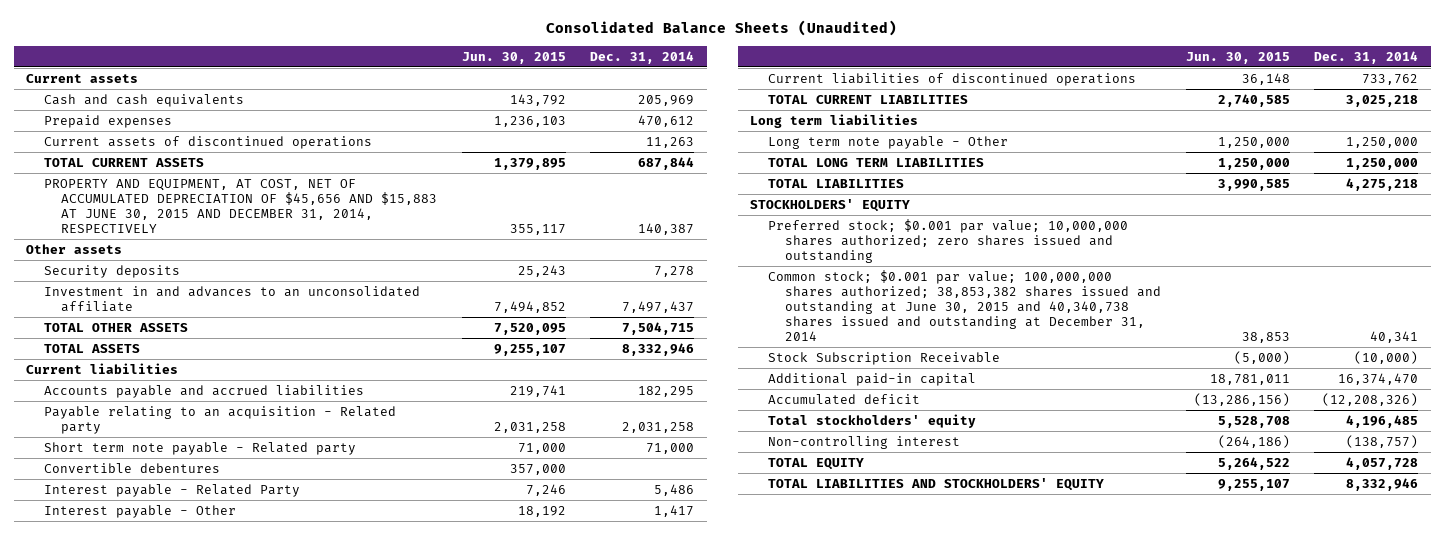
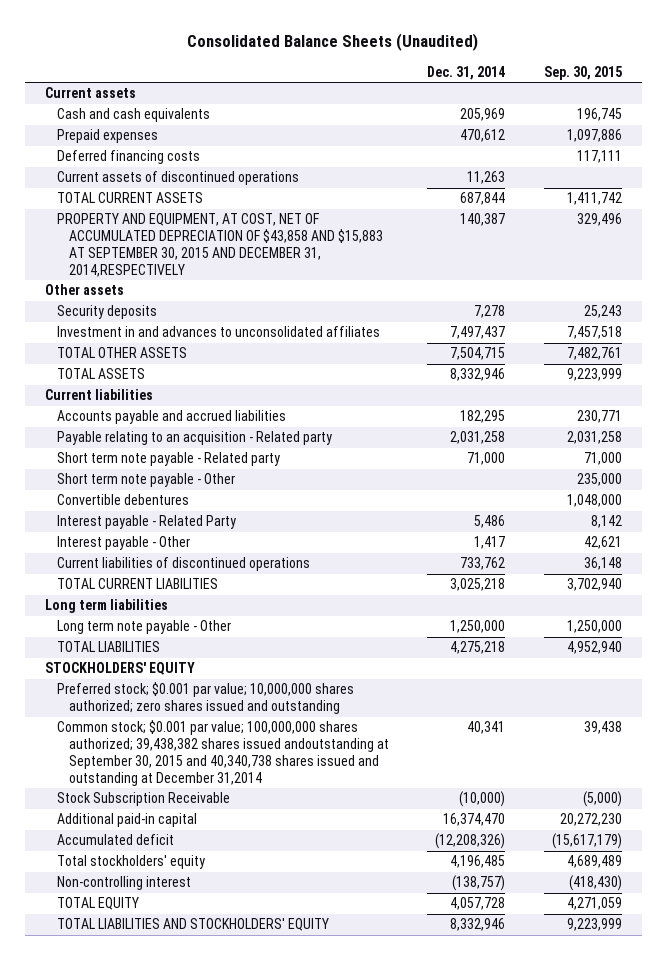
- | Jun. 30, 2015 | Dec. 31, 2014
+ | Dec. 31, 2014 | Sep. 30, 2015
+ Deferred financing costs | | 117,111
- PROPERTY AND EQUIPMENT, AT COST, NET OF ACCUMULATED DEPRECIATION OF $45,656 AND $15,883 AT JUNE 30, 2015 AND DECEMBER 31, 2014, RESPECTIVELY | 355,117 | 140,387
+ PROPERTY AND EQUIPMENT, AT COST, NET OF ACCUMULATED DEPRECIATION OF $43,858 AND $15,883 AT SEPTEMBER 30, 2015 AND DECEMBER 31, 2014,RESPECTIVELY | 140,387 | 329,496
- Investment in and advances to an unconsolidated affiliate | 7,494,852 | 7,497,437
+ Investment in and advances to unconsolidated affiliates | 7,497,437 | 7,457,518
+ Short term note payable - Other | | 235,000
- TOTAL LONG TERM LIABILITIES | 1,250,000 | 1,250,000
- Common stock; $0.001 par value; 100,000,000 shares authorized; 38,853,382 shares issued and outstanding at June 30, 2015 and 40,340,738 shares issued and outstanding at December 31, 2014 | 38,853 | 40,341
+ Common stock; $0.001 par value; 100,000,000 shares authorized; 39,438,382 shares issued andoutstanding at September 30, 2015 and 40,340,738 shares issued and outstanding at December 31,2014 | 40,341 | 39,438

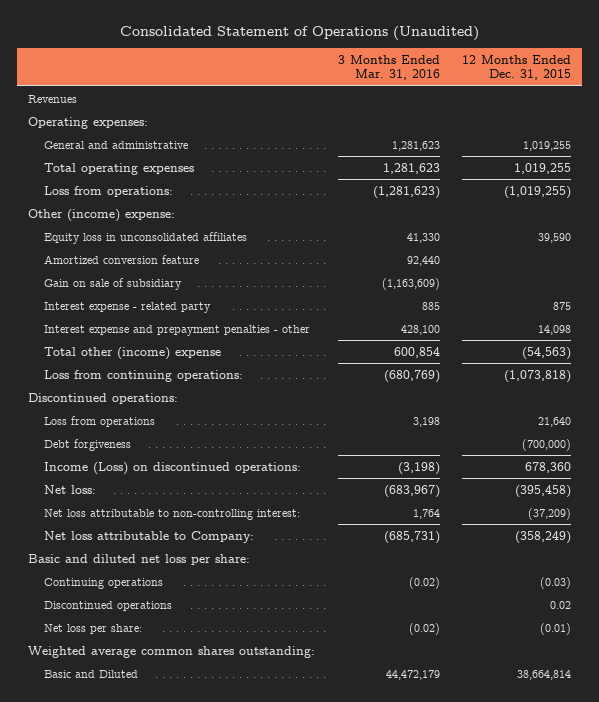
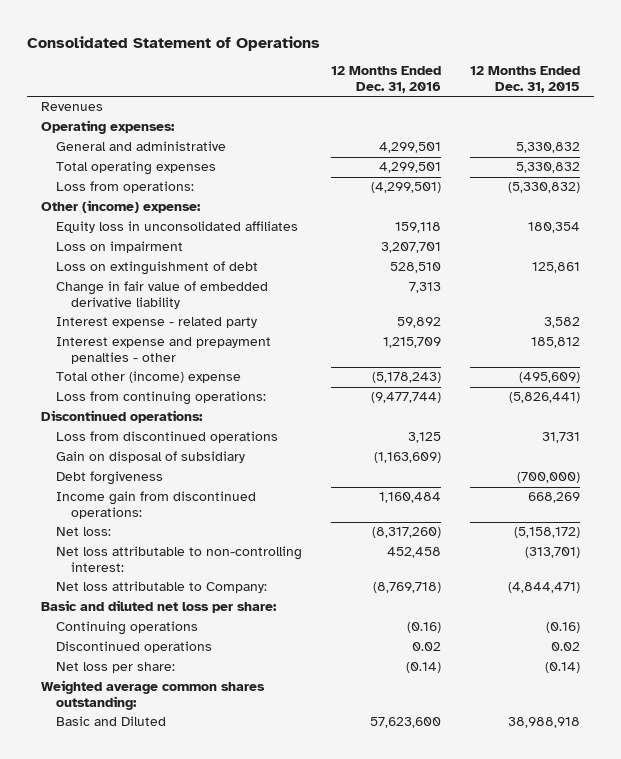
- Consolidated Statement of Operations (Unaudited)
+ Consolidated Statement of Operations
- | 3 Months Ended Mar. 31, 2016 | 12 Months Ended Dec. 31, 2015
+ | 12 Months Ended Dec. 31, 2016 | 12 Months Ended Dec. 31, 2015
- General and administrative | 1,281,623 | 1,019,255
- Total operating expenses | 1,281,623 | 1,019,255
- Loss from operations: | (1,281,623) | (1,019,255)
+ General and administrative | 4,299,501 | 5,330,832
+ Total operating expenses | 4,299,501 | 5,330,832
+ Loss from operations: | (4,299,501) | (5,330,832)
- Equity loss in unconsolidated affiliates | 41,330 | 39,590
- Amortized conversion feature | 92,440 |
- Gain on sale of subsidiary | (1,163,609) |
- Interest expense - related party | 885 | 875
- Interest expense and prepayment penalties - other | 428,100 | 14,098
- Total other (income) expense | 600,854 | (54,563)
- Loss from continuing operations: | (680,769) | (1,073,818)
+ Equity loss in unconsolidated affiliates | 159,118 | 180,354
+ Loss on impairment | 3,207,701 |
+ Loss on extinguishment of debt | 528,510 | 125,861
+ Change in fair value of embedded derivative liability | 7,313 |
+ Interest expense - related party | 59,892 | 3,582
+ Interest expense and prepayment penalties - other | 1,215,709 | 185,812
+ Total other (income) expense | (5,178,243) | (495,609)
+ Loss from continuing operations: | (9,477,744) | (5,826,441)
- Loss from operations | 3,198 | 21,640
+ Loss from discontinued operations | 3,125 | 31,731
+ Gain on disposal of subsidiary | (1,163,609) |
- Income (Loss) on discontinued operations: | (3,198) | 678,360
- Net loss: | (683,967) | (395,458)
- Net loss attributable to non-controlling interest: | 1,764 | (37,209)
- Net loss attributable to Company: | (685,731) | (358,249)
+ Income gain from discontinued operations: | 1,160,484 | 668,269
+ Net loss: | (8,317,260) | (5,158,172)
+ Net loss attributable to non-controlling interest: | 452,458 | (313,701)
+ Net loss attributable to Company: | (8,769,718) | (4,844,471)
- Continuing operations | (0.02) | (0.03)
+ Continuing operations | (0.16) | (0.16)
- Net loss per share: | (0.02) | (0.01)
+ Net loss per share: | (0.14) | (0.14)
- Basic and Diluted | 44,472,179 | 38,664,814
+ Basic and Diluted | 57,623,600 | 38,988,918

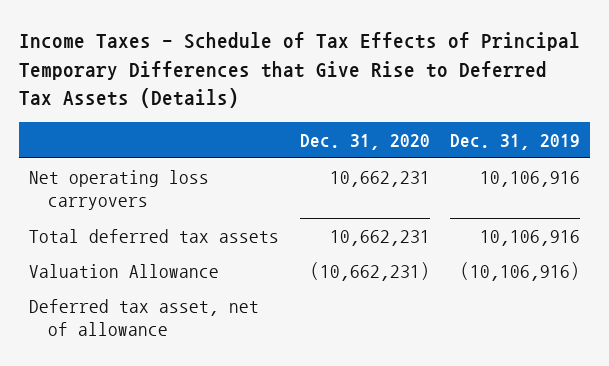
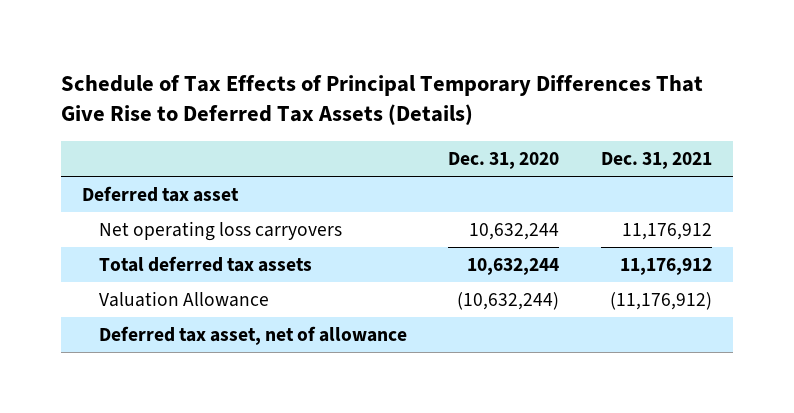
- Income Taxes - Schedule of Tax Effects of Principal Temporary Differences that Give Rise to Deferred Tax Assets (Details)
+ Schedule of Tax Effects of Principal Temporary Differences That Give Rise to Deferred Tax Assets (Details)
- | Dec. 31, 2020 | Dec. 31, 2019
+ | Dec. 31, 2020 | Dec. 31, 2021
- Net operating loss carryovers | 10,662,231 | 10,106,916
- Total deferred tax assets | 10,662,231 | 10,106,916
- Valuation Allowance | (10,662,231) | (10,106,916)
+ Deferred tax asset
+ Net operating loss carryovers | 10,632,244 | 11,176,912
+ Total deferred tax assets | 10,632,244 | 11,176,912
+ Valuation Allowance | (10,632,244) | (11,176,912)

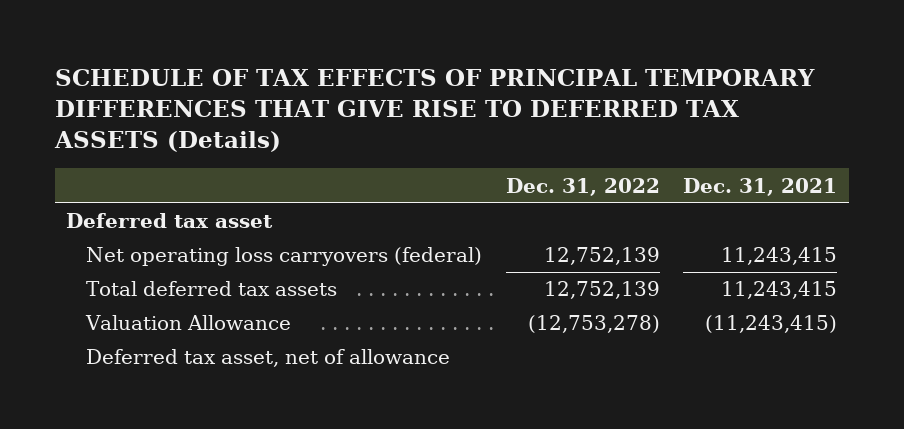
- Schedule of Tax Effects of Principal Temporary Differences That Give Rise to Deferred Tax Assets (Details)
+ SCHEDULE OF TAX EFFECTS OF PRINCIPAL TEMPORARY DIFFERENCES THAT GIVE RISE TO DEFERRED TAX ASSETS (Details)
- | Dec. 31, 2020 | Dec. 31, 2021
+ | Dec. 31, 2022 | Dec. 31, 2021
- Net operating loss carryovers | 10,632,244 | 11,176,912
- Total deferred tax assets | 10,632,244 | 11,176,912
- Valuation Allowance | (10,632,244) | (11,176,912)
+ Net operating loss carryovers (federal) | 12,752,139 | 11,243,415
+ Total deferred tax assets | 12,752,139 | 11,243,415
+ Valuation Allowance | (12,753,278) | (11,243,415)

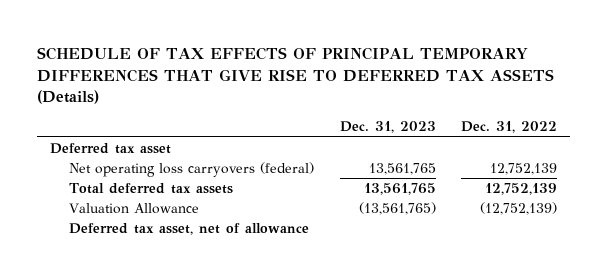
- | Dec. 31, 2022 | Dec. 31, 2021
+ | Dec. 31, 2023 | Dec. 31, 2022
- Valuation Allowance | (12,753,278) | (11,243,415)
+ Valuation Allowance | (13,561,765) | (12,752,139)

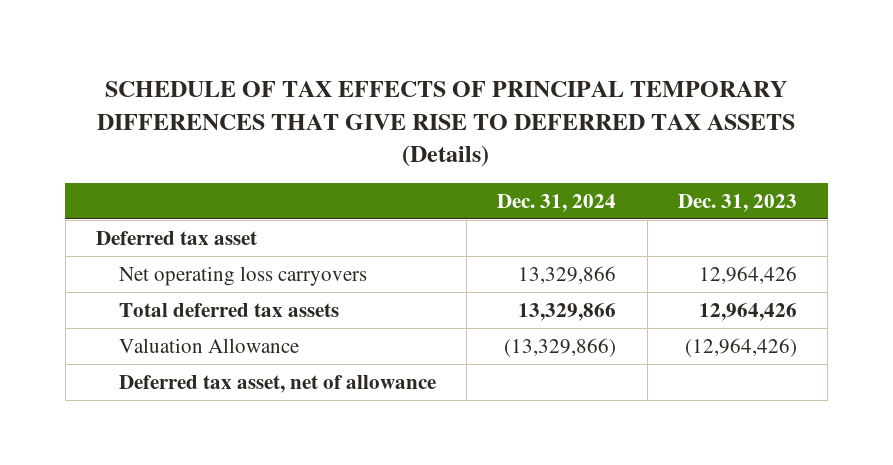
- | Dec. 31, 2023 | Dec. 31, 2022
+ | Dec. 31, 2024 | Dec. 31, 2023
- Net operating loss carryovers (federal) | 13,561,765 | 12,752,139
- Total deferred tax assets | 13,561,765 | 12,752,139
- Valuation Allowance | (13,561,765) | (12,752,139)
+ Net operating loss carryovers | 13,329,866 | 12,964,426
+ Total deferred tax assets | 13,329,866 | 12,964,426
+ Valuation Allowance | (13,329,866) | (12,964,426)

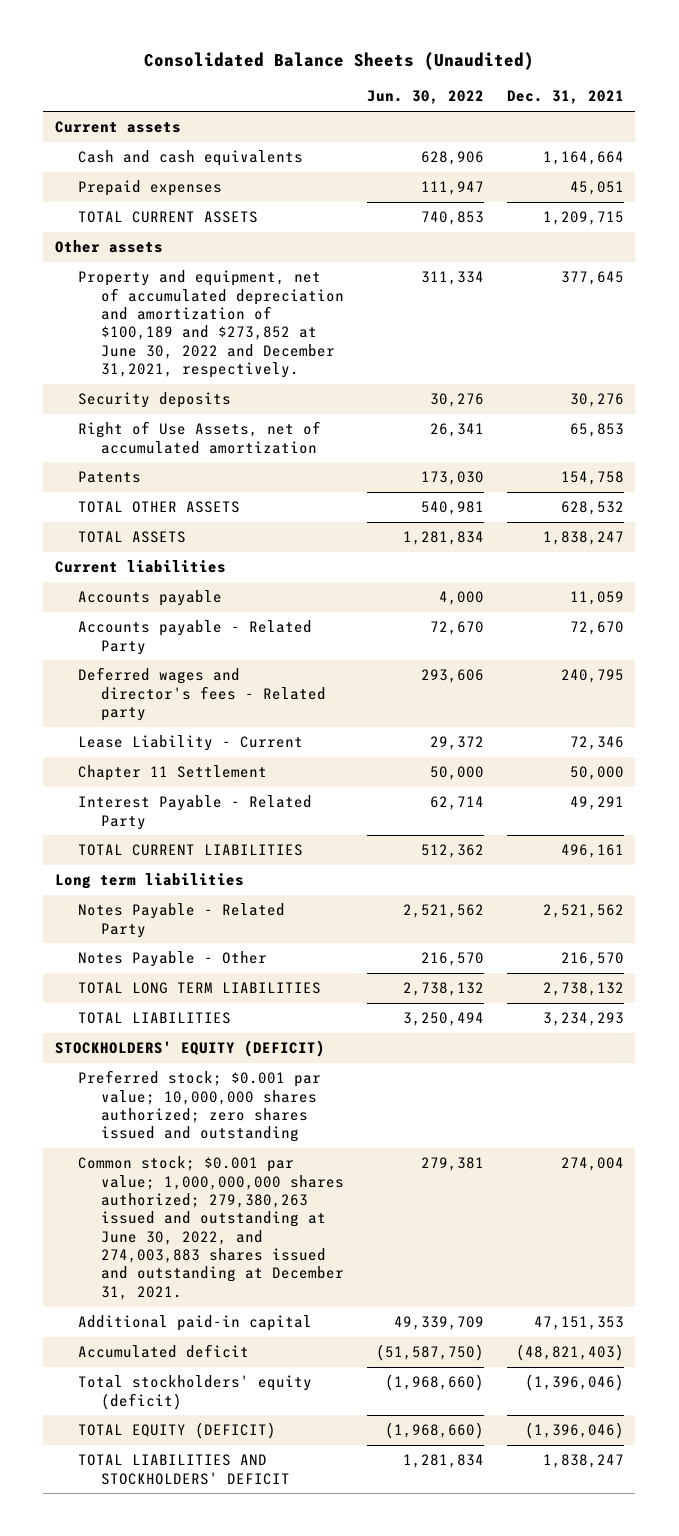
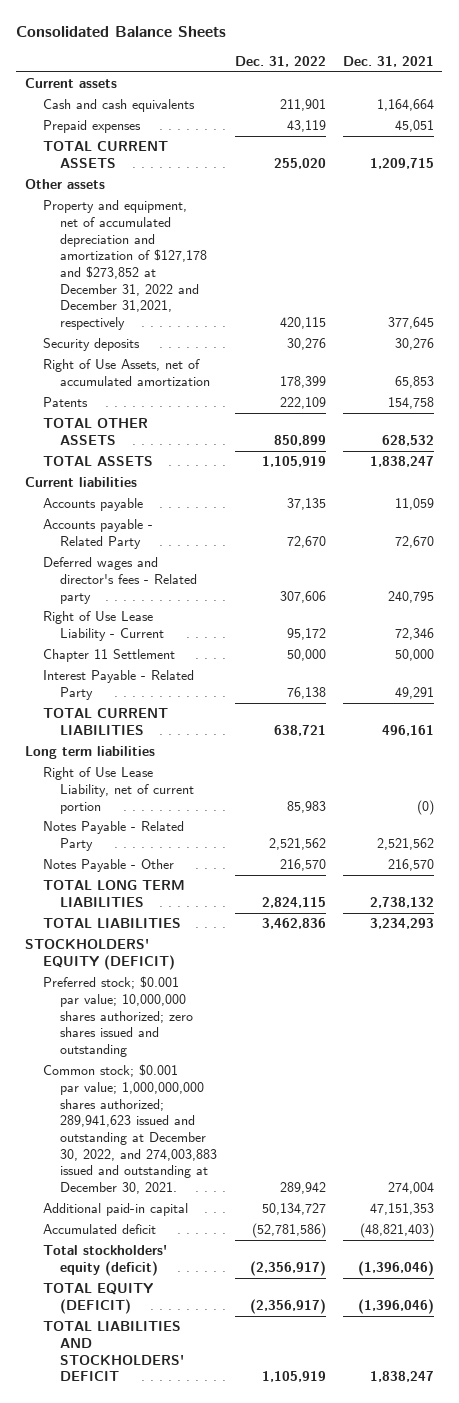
- Consolidated Balance Sheets (Unaudited)
+ Consolidated Balance Sheets
- | Jun. 30, 2022 | Dec. 31, 2021
+ | Dec. 31, 2022 | Dec. 31, 2021
- Property and equipment, net of accumulated depreciation and amortization of $100,189 and $273,852 at June 30, 2022 and December 31,2021, respectively. | 311,334 | 377,645
+ Property and equipment, net of accumulated depreciation and amortization of $127,178 and $273,852 at December 31, 2022 and December 31,2021, respectively | 420,115 | 377,645
- Lease Liability - Current | 29,372 | 72,346
+ Right of Use Lease Liability - Current | 95,172 | 72,346
+ Right of Use Lease Liability, net of current portion | 85,983 | (0)
- Common stock; $0.001 par value; 1,000,000,000 shares authorized; 279,380,263 issued and outstanding at June 30, 2022, and 274,003,883 shares issued and outstanding at December 31, 2021. | 279,381 | 274,004
+ Common stock; $0.001 par value; 1,000,000,000 shares authorized; 289,941,623 issued and outstanding at December 30, 2022, and 274,003,883 issued and outstanding at December 30, 2021. | 289,942 | 274,004

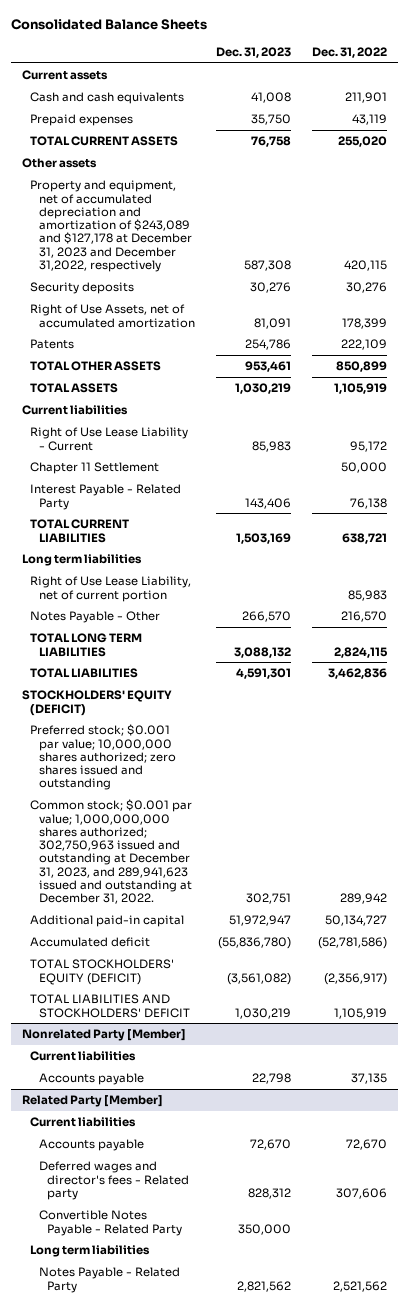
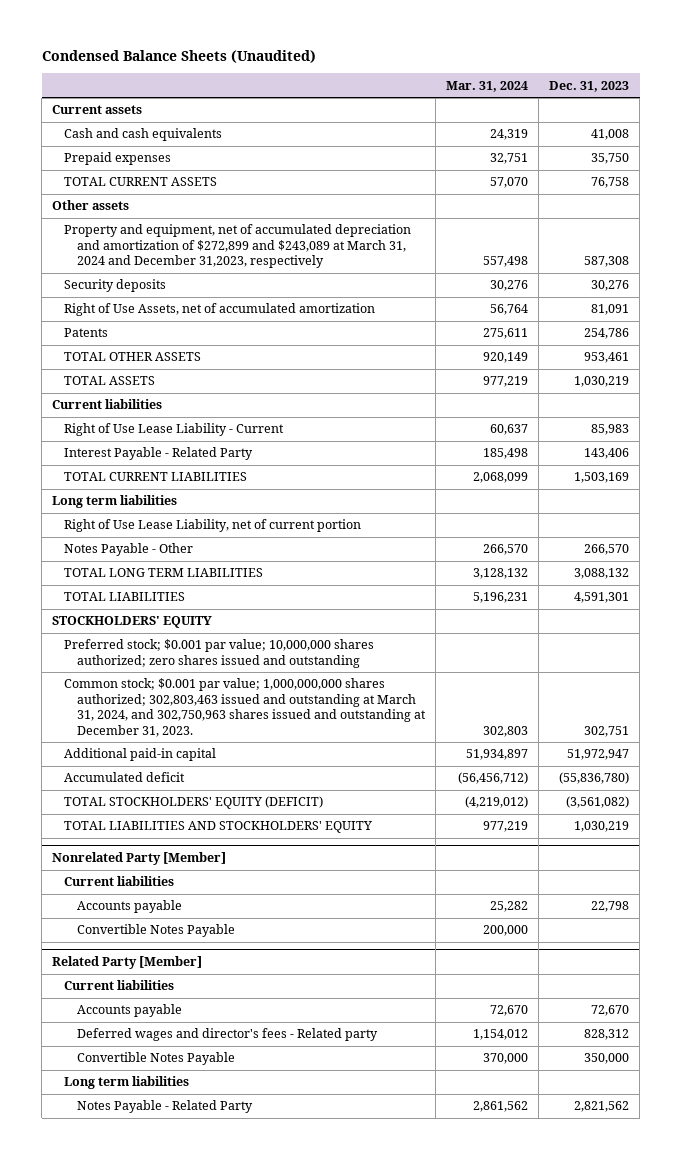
- Consolidated Balance Sheets
+ Condensed Balance Sheets (Unaudited)
- | Dec. 31, 2023 | Dec. 31, 2022
+ | Mar. 31, 2024 | Dec. 31, 2023
- Property and equipment, net of accumulated depreciation and amortization of $243,089 and $127,178 at December 31, 2023 and December 31,2022, respectively | 587,308 | 420,115
+ Property and equipment, net of accumulated depreciation and amortization of $272,899 and $243,089 at March 31, 2024 and December 31,2023, respectively | 557,498 | 587,308
- Chapter 11 Settlement | | 50,000
- STOCKHOLDERS' EQUITY (DEFICIT)
+ STOCKHOLDERS' EQUITY
- Common stock; $0.001 par value; 1,000,000,000 shares authorized; 302,750,963 issued and outstanding at December 31, 2023, and 289,941,623 issued and outstanding at December 31, 2022. | 302,751 | 289,942
+ Common stock; $0.001 par value; 1,000,000,000 shares authorized; 302,803,463 issued and outstanding at March 31, 2024, and 302,750,963 shares issued and outstanding at December 31, 2023. | 302,803 | 302,751
- TOTAL LIABILITIES AND STOCKHOLDERS' DEFICIT | 1,030,219 | 1,105,919
+ TOTAL LIABILITIES AND STOCKHOLDERS' EQUITY | 977,219 | 1,030,219
@ Nonrelated Party [Member]
+ Convertible Notes Payable | 200,000 |
@ Related Party [Member]
- Convertible Notes Payable - Related Party | 350,000 |
+ Convertible Notes Payable | 370,000 | 350,000

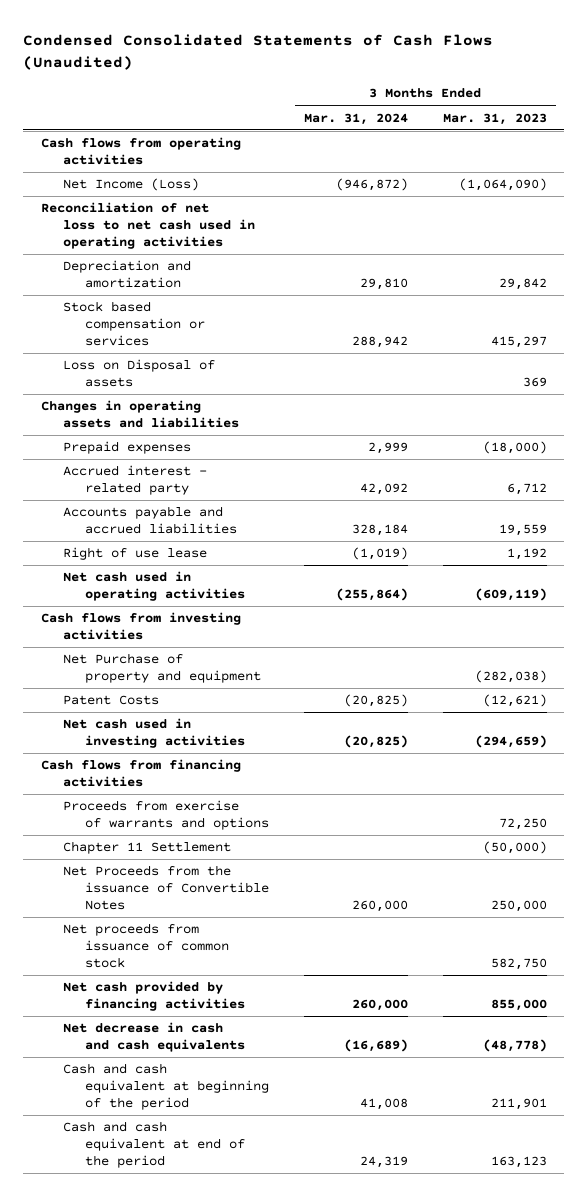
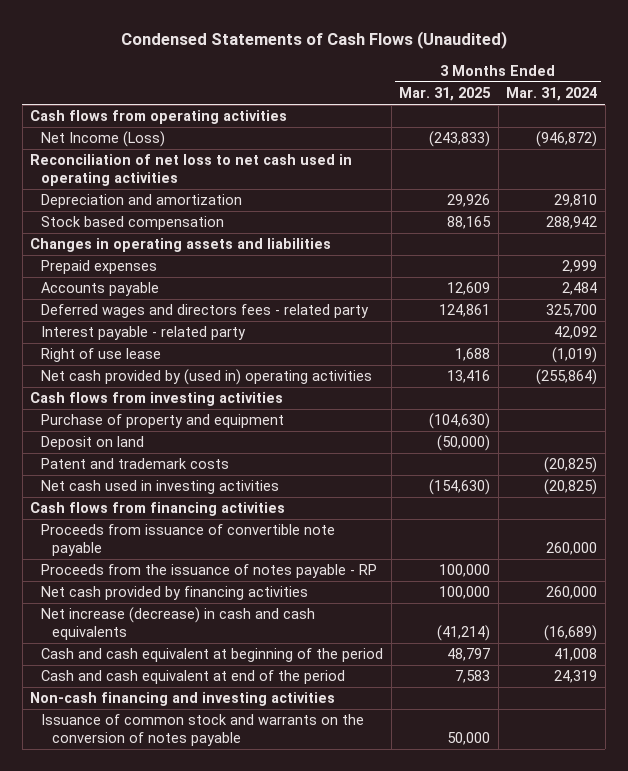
- Condensed Consolidated Statements of Cash Flows (Unaudited)
+ Condensed Statements of Cash Flows (Unaudited)
- | 3 Months Ended Mar. 31, 2024 | 3 Months Ended Mar. 31, 2023
+ | 3 Months Ended Mar. 31, 2025 | 3 Months Ended Mar. 31, 2024
- Stock based compensation or services | 288,942 | 415,297
- Loss on Disposal of assets | | 369
+ Stock based compensation | 88,165 | 288,942
- Accrued interest - related party | 42,092 | 6,712
- Accounts payable and accrued liabilities | 328,184 | 19,559
+ Accounts payable | 12,609 | 2,484
+ Deferred wages and directors fees - related party | 124,861 | 325,700
+ Interest payable - related party | | 42,092
- Net cash used in operating activities | (255,864) | (609,119)
+ Net cash provided by (used in) operating activities | 13,416 | (255,864)
- Net Purchase of property and equipment | | (282,038)
- Patent Costs | (20,825) | (12,621)
+ Purchase of property and equipment | (104,630) |
+ Deposit on land | (50,000) |
+ Patent and trademark costs | | (20,825)
- Proceeds from exercise of warrants and options | | 72,250
- Chapter 11 Settlement | | (50,000)
- Net Proceeds from the issuance of Convertible Notes | 260,000 | 250,000
- Net proceeds from issuance of common stock | | 582,750
+ Proceeds from issuance of convertible note payable | | 260,000
+ Proceeds from the issuance of notes payable - RP | 100,000 |
- Net decrease in cash and cash equivalents | (16,689) | (48,778)
+ Net increase (decrease) in cash and cash equivalents | (41,214) | (16,689)
+ Non-cash financing and investing activities
+ Issuance of common stock and warrants on the conversion of notes payable | 50,000 |

